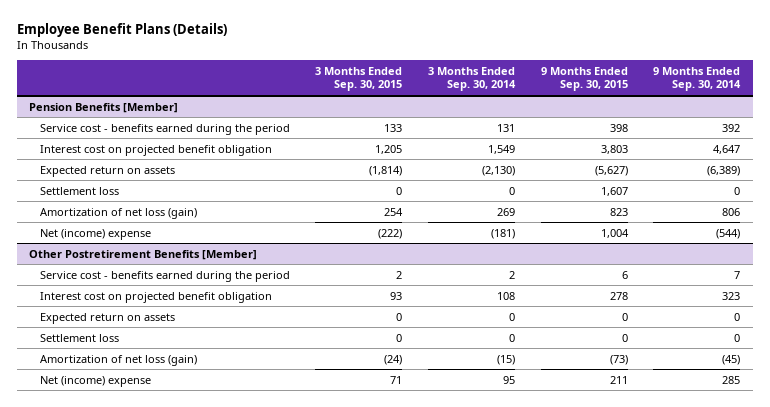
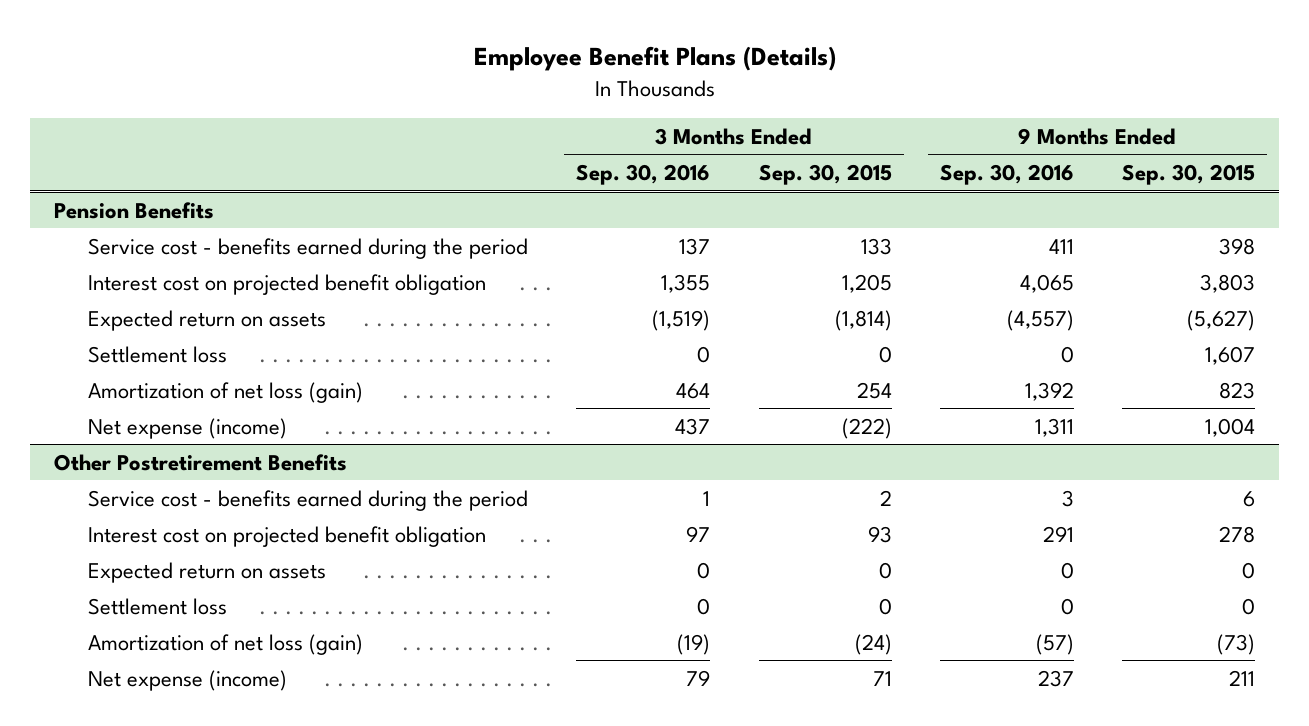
- | 3 Months Ended Sep. 30, 2015 | 3 Months Ended Sep. 30, 2014 | 9 Months Ended Sep. 30, 2015 | 9 Months Ended Sep. 30, 2014
+ | 3 Months Ended Sep. 30, 2016 | 3 Months Ended Sep. 30, 2015 | 9 Months Ended Sep. 30, 2016 | 9 Months Ended Sep. 30, 2015
- Pension Benefits [Member]
+ Pension Benefits
- Net (income) expense | (222) | (181) | 1,004 | (544)
- Other Postretirement Benefits [Member]
+ Net expense (income) | 437 | (222) | 1,311 | 1,004
+ Other Postretirement Benefits
- Net (income) expense | 71 | 95 | 211 | 285
+ Net expense (income) | 79 | 71 | 237 | 211

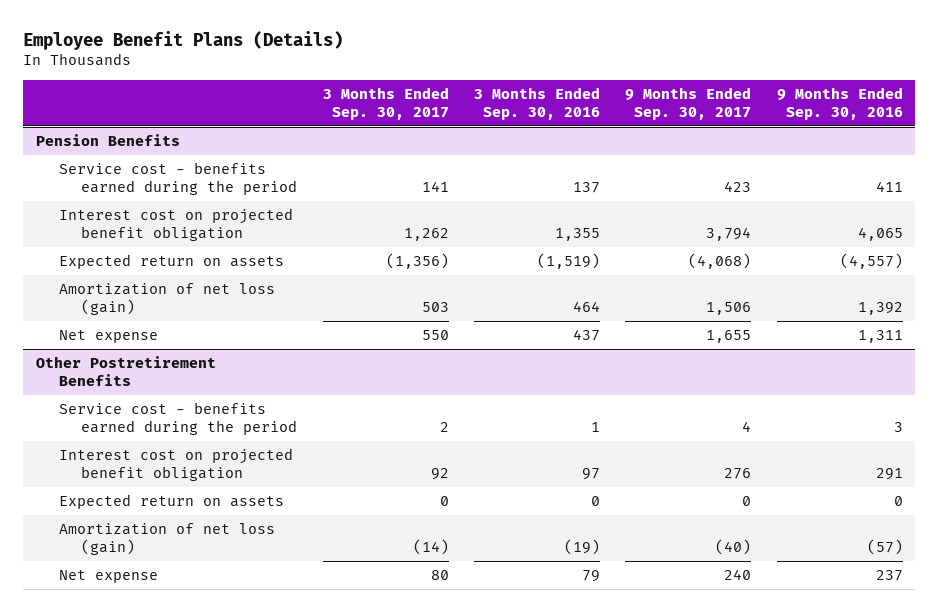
- | 3 Months Ended Sep. 30, 2016 | 3 Months Ended Sep. 30, 2015 | 9 Months Ended Sep. 30, 2016 | 9 Months Ended Sep. 30, 2015
+ | 3 Months Ended Sep. 30, 2017 | 3 Months Ended Sep. 30, 2016 | 9 Months Ended Sep. 30, 2017 | 9 Months Ended Sep. 30, 2016
@ Pension Benefits
- Settlement loss | 0 | 0 | 0 | 1,607
- Net expense (income) | 437 | (222) | 1,311 | 1,004
+ Net expense | 550 | 437 | 1,655 | 1,311
@ Other Postretirement Benefits
- Settlement loss | 0 | 0 | 0 | 0
- Net expense (income) | 79 | 71 | 237 | 211
+ Net expense | 80 | 79 | 240 | 237

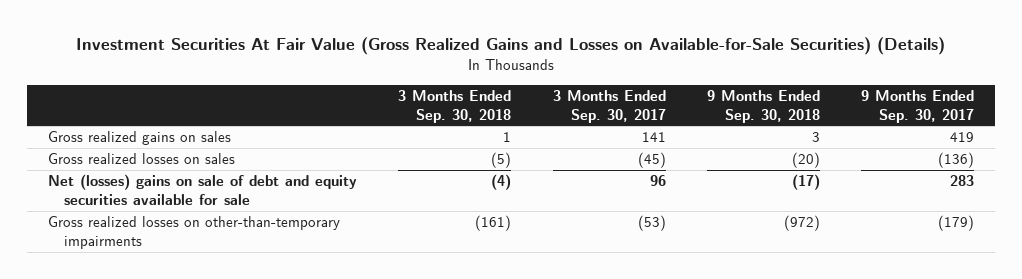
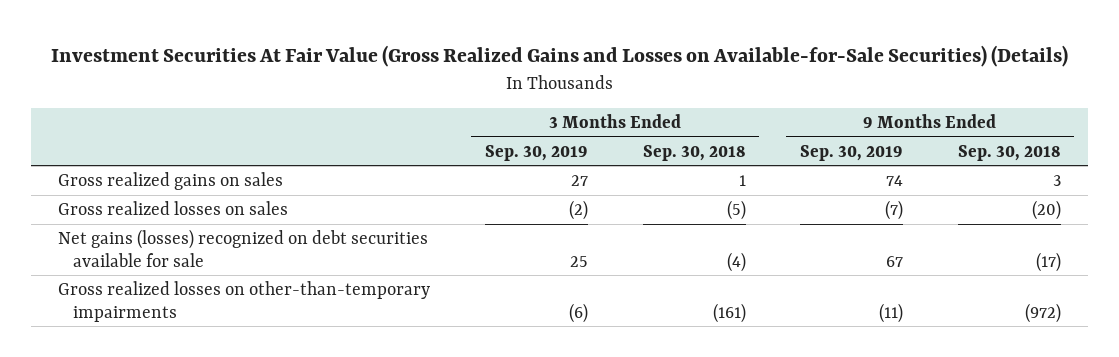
- | 3 Months Ended Sep. 30, 2018 | 3 Months Ended Sep. 30, 2017 | 9 Months Ended Sep. 30, 2018 | 9 Months Ended Sep. 30, 2017
+ | 3 Months Ended Sep. 30, 2019 | 3 Months Ended Sep. 30, 2018 | 9 Months Ended Sep. 30, 2019 | 9 Months Ended Sep. 30, 2018
- Net (losses) gains on sale of debt and equity securities available for sale | (4) | 96 | (17) | 283
+ Net gains (losses) recognized on debt securities available for sale | 25 | (4) | 67 | (17)

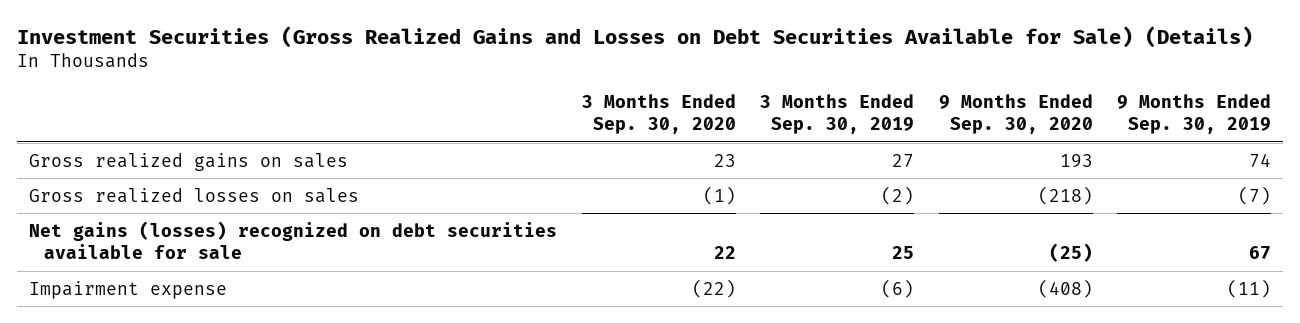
- Investment Securities At Fair Value (Gross Realized Gains and Losses on Available-for-Sale Securities) (Details)
+ Investment Securities (Gross Realized Gains and Losses on Debt Securities Available for Sale) (Details)
- | 3 Months Ended Sep. 30, 2019 | 3 Months Ended Sep. 30, 2018 | 9 Months Ended Sep. 30, 2019 | 9 Months Ended Sep. 30, 2018
+ | 3 Months Ended Sep. 30, 2020 | 3 Months Ended Sep. 30, 2019 | 9 Months Ended Sep. 30, 2020 | 9 Months Ended Sep. 30, 2019
- Gross realized losses on other-than-temporary impairments | (6) | (161) | (11) | (972)
+ Impairment expense | (22) | (6) | (408) | (11)

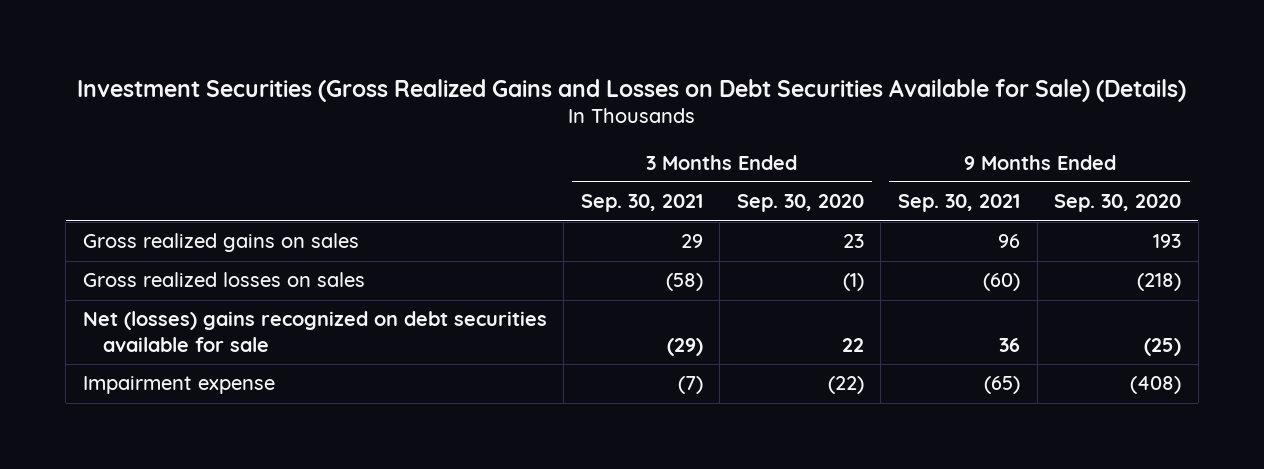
- | 3 Months Ended Sep. 30, 2020 | 3 Months Ended Sep. 30, 2019 | 9 Months Ended Sep. 30, 2020 | 9 Months Ended Sep. 30, 2019
+ | 3 Months Ended Sep. 30, 2021 | 3 Months Ended Sep. 30, 2020 | 9 Months Ended Sep. 30, 2021 | 9 Months Ended Sep. 30, 2020
- Net gains (losses) recognized on debt securities available for sale | 22 | 25 | (25) | 67
+ Net (losses) gains recognized on debt securities available for sale | (29) | 22 | 36 | (25)

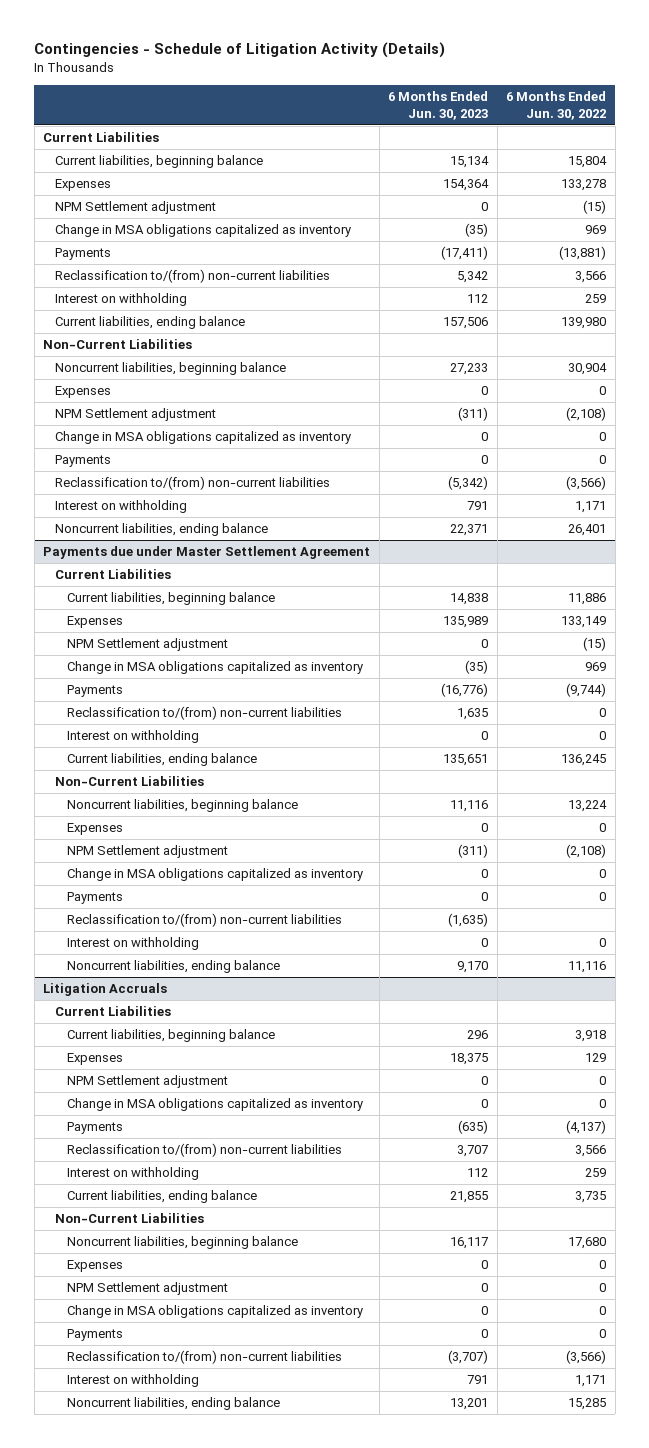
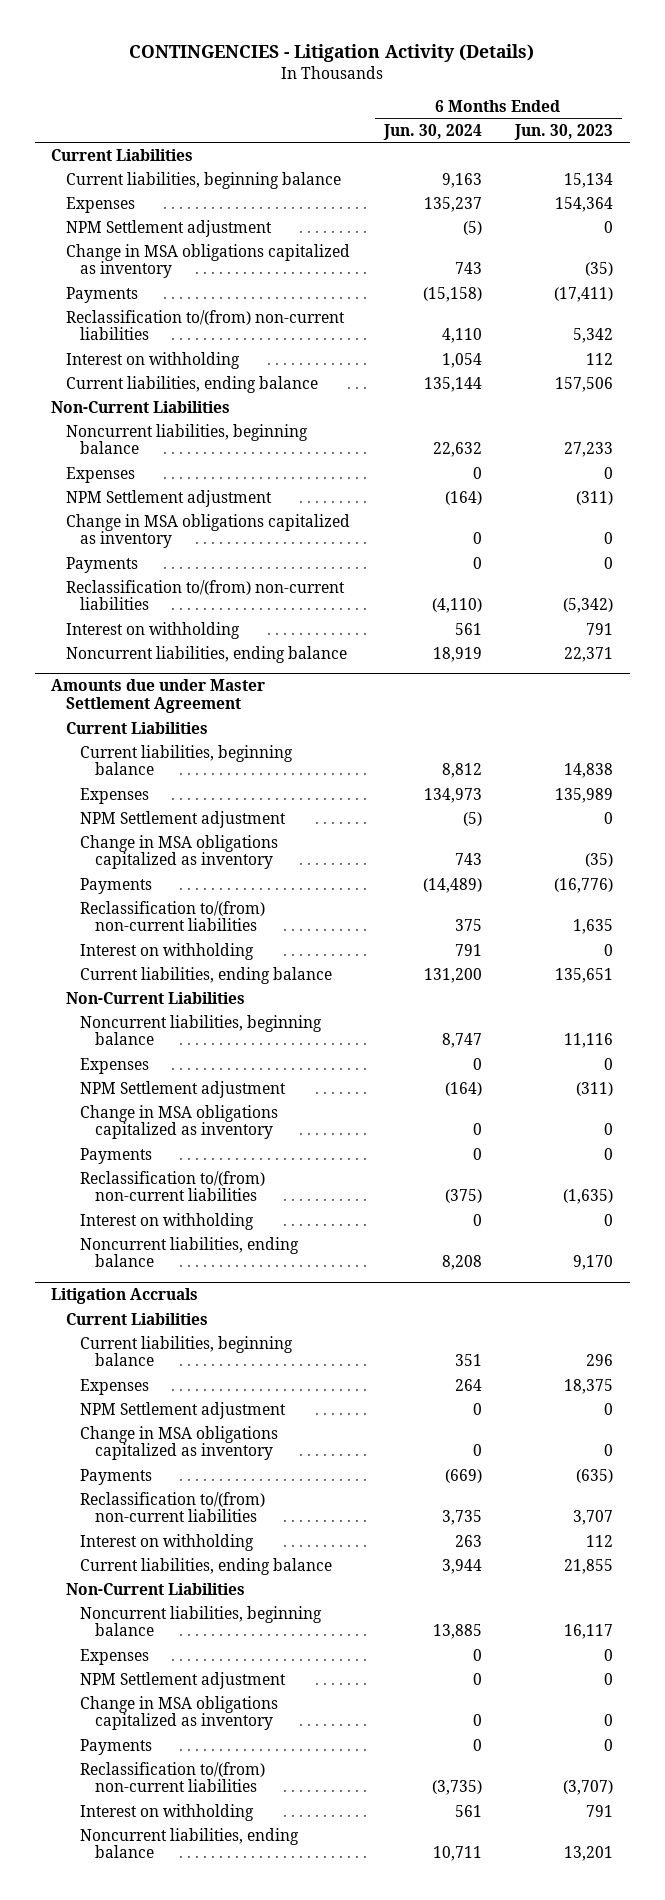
- Contingencies - Schedule of Litigation Activity (Details)
+ CONTINGENCIES - Litigation Activity (Details)
- | 6 Months Ended Jun. 30, 2023 | 6 Months Ended Jun. 30, 2022
+ | 6 Months Ended Jun. 30, 2024 | 6 Months Ended Jun. 30, 2023
- Payments due under Master Settlement Agreement
+ Amounts due under Master Settlement Agreement

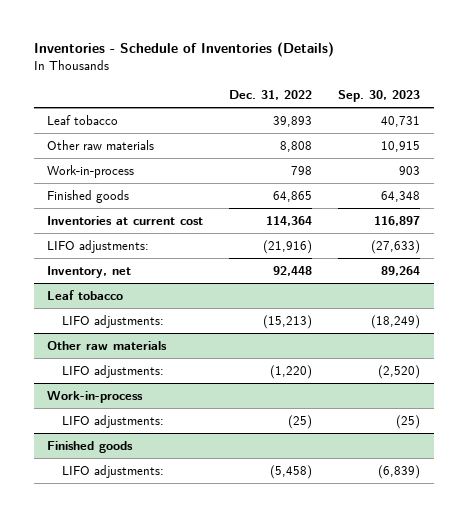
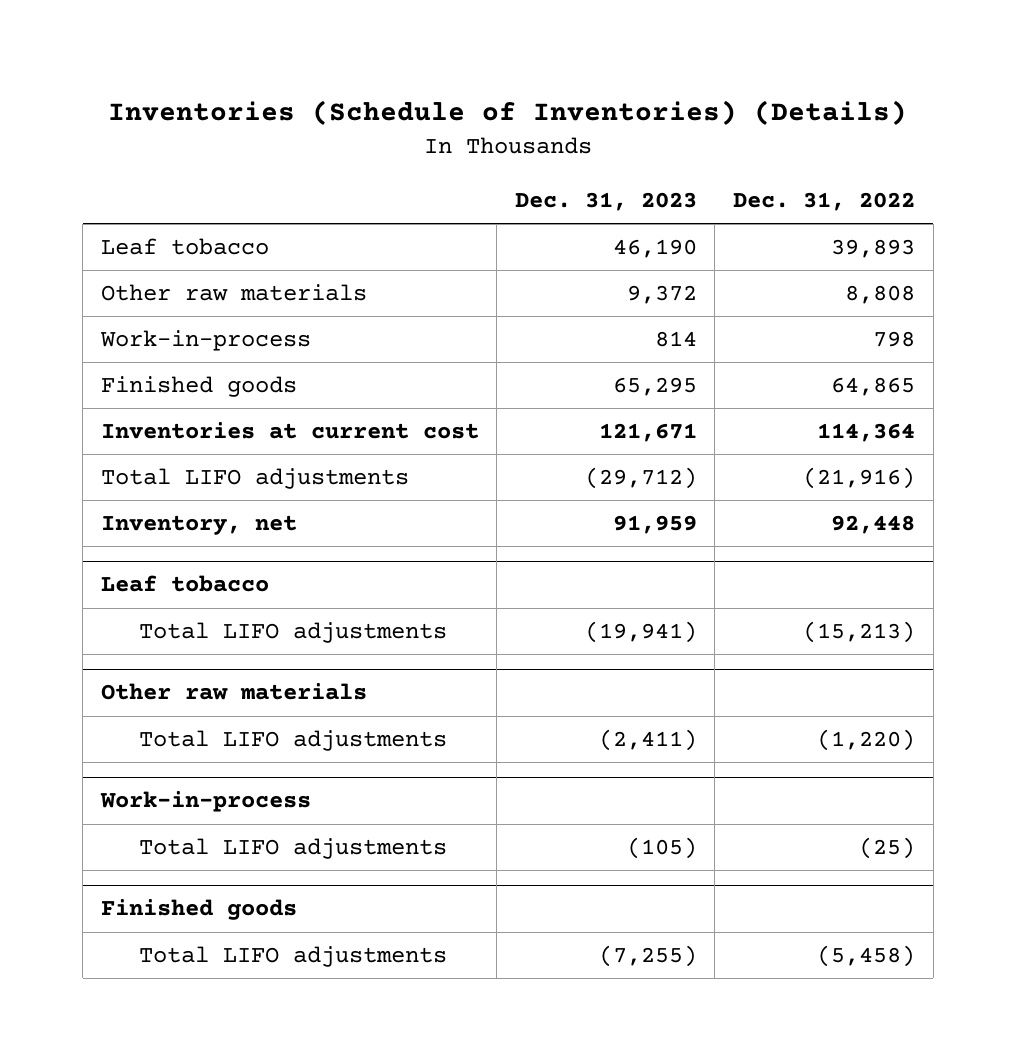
- Inventories - Schedule of Inventories (Details)
+ Inventories (Schedule of Inventories) (Details)
- | Dec. 31, 2022 | Sep. 30, 2023
+ | Dec. 31, 2023 | Dec. 31, 2022
- LIFO adjustments: | (21,916) | (27,633)
+ Total LIFO adjustments | (29,712) | (21,916)
@ Leaf tobacco
- LIFO adjustments: | (15,213) | (18,249)
+ Total LIFO adjustments | (19,941) | (15,213)
@ Other raw materials
- LIFO adjustments: | (1,220) | (2,520)
+ Total LIFO adjustments | (2,411) | (1,220)
@ Work-in-process
- LIFO adjustments: | (25) | (25)
+ Total LIFO adjustments | (105) | (25)
@ Finished goods
- LIFO adjustments: | (5,458) | (6,839)
+ Total LIFO adjustments | (7,255) | (5,458)

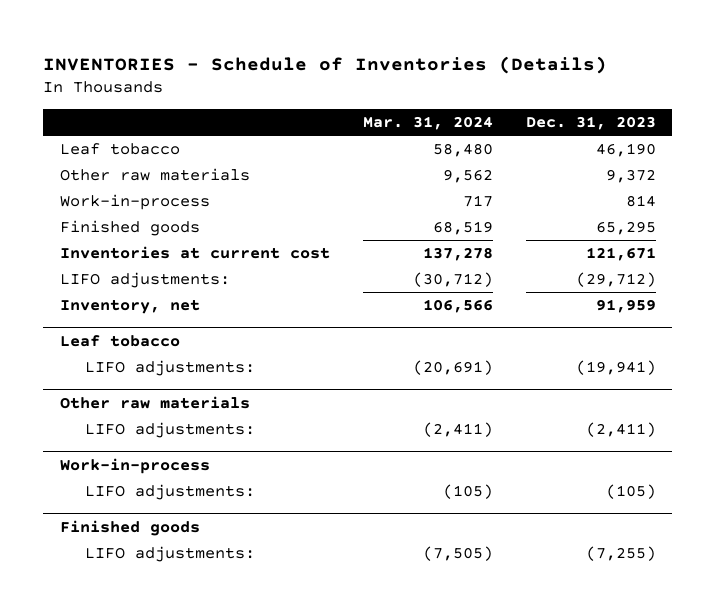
- Inventories (Schedule of Inventories) (Details)
+ INVENTORIES - Schedule of Inventories (Details)
- | Dec. 31, 2023 | Dec. 31, 2022
+ | Mar. 31, 2024 | Dec. 31, 2023
- Total LIFO adjustments | (29,712) | (21,916)
+ LIFO adjustments: | (30,712) | (29,712)
@ Leaf tobacco
- Total LIFO adjustments | (19,941) | (15,213)
+ LIFO adjustments: | (20,691) | (19,941)
@ Other raw materials
- Total LIFO adjustments | (2,411) | (1,220)
+ LIFO adjustments: | (2,411) | (2,411)
@ Work-in-process
- Total LIFO adjustments | (105) | (25)
+ LIFO adjustments: | (105) | (105)
@ Finished goods
- Total LIFO adjustments | (7,255) | (5,458)
+ LIFO adjustments: | (7,505) | (7,255)

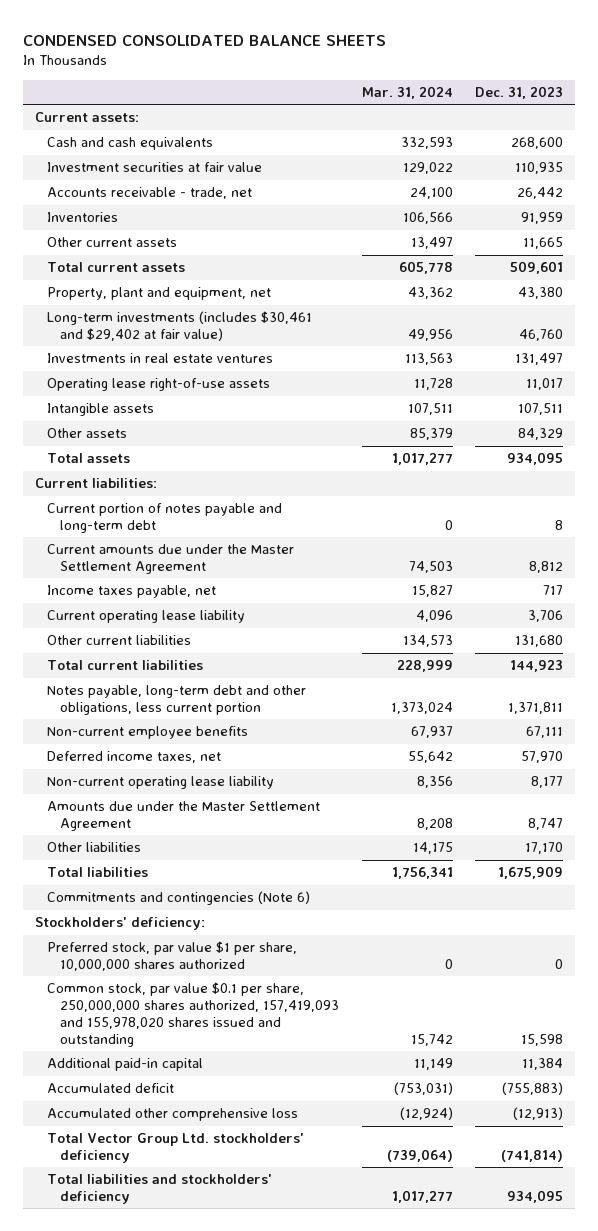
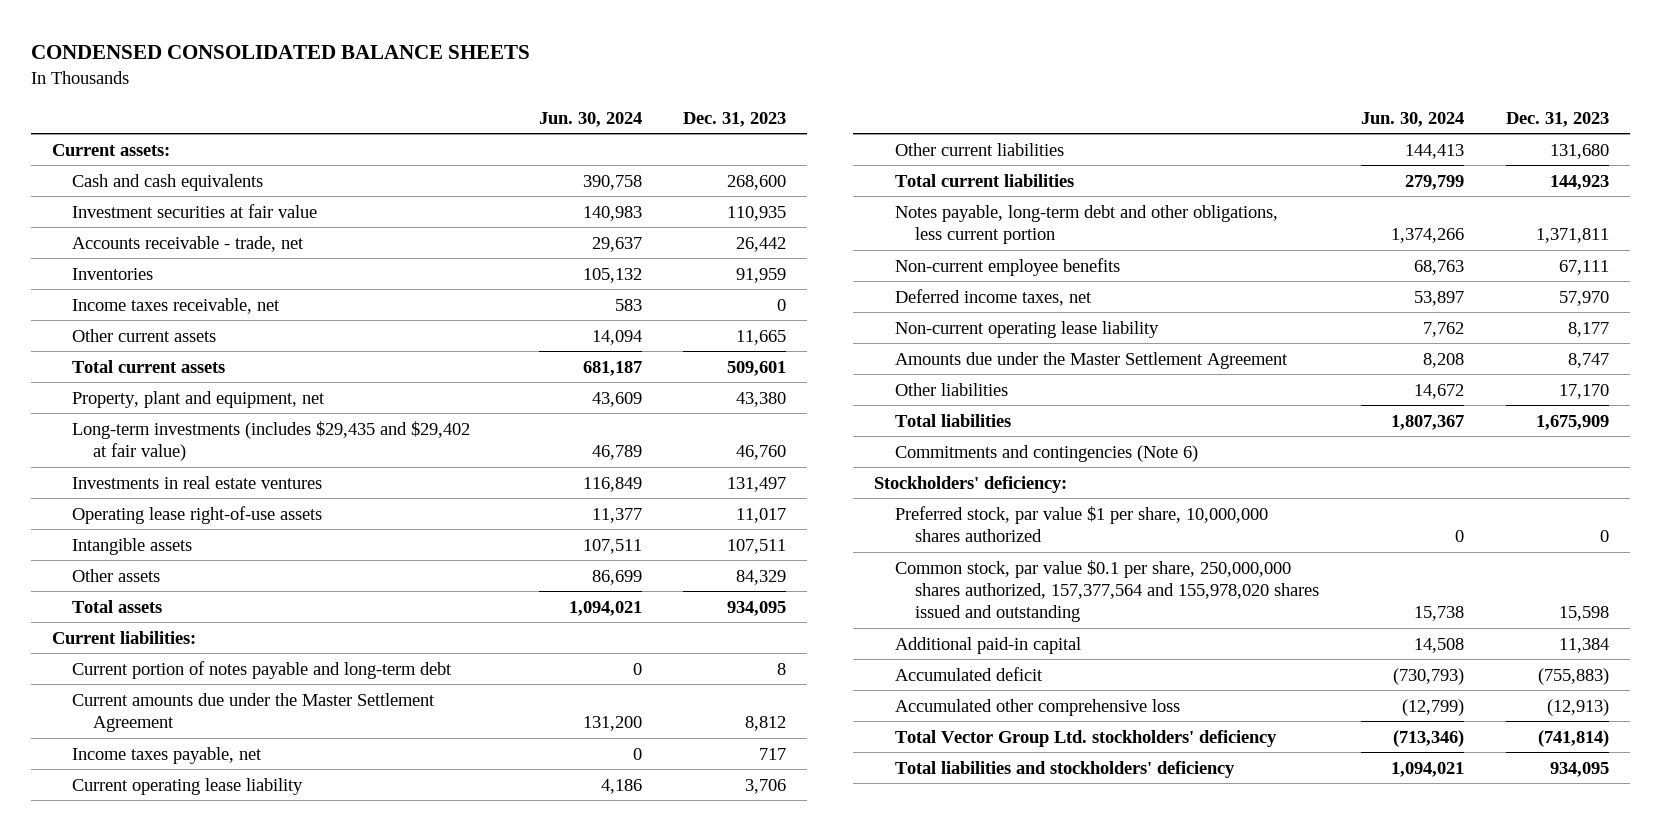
- | Mar. 31, 2024 | Dec. 31, 2023
+ | Jun. 30, 2024 | Dec. 31, 2023
+ Income taxes receivable, net | 583 | 0
- Long-term investments (includes $30,461 and $29,402 at fair value) | 49,956 | 46,760
+ Long-term investments (includes $29,435 and $29,402 at fair value) | 46,789 | 46,760
- Common stock, par value $0.1 per share, 250,000,000 shares authorized, 157,419,093 and 155,978,020 shares issued and outstanding | 15,742 | 15,598
+ Common stock, par value $0.1 per share, 250,000,000 shares authorized, 157,377,564 and 155,978,020 shares issued and outstanding | 15,738 | 15,598

